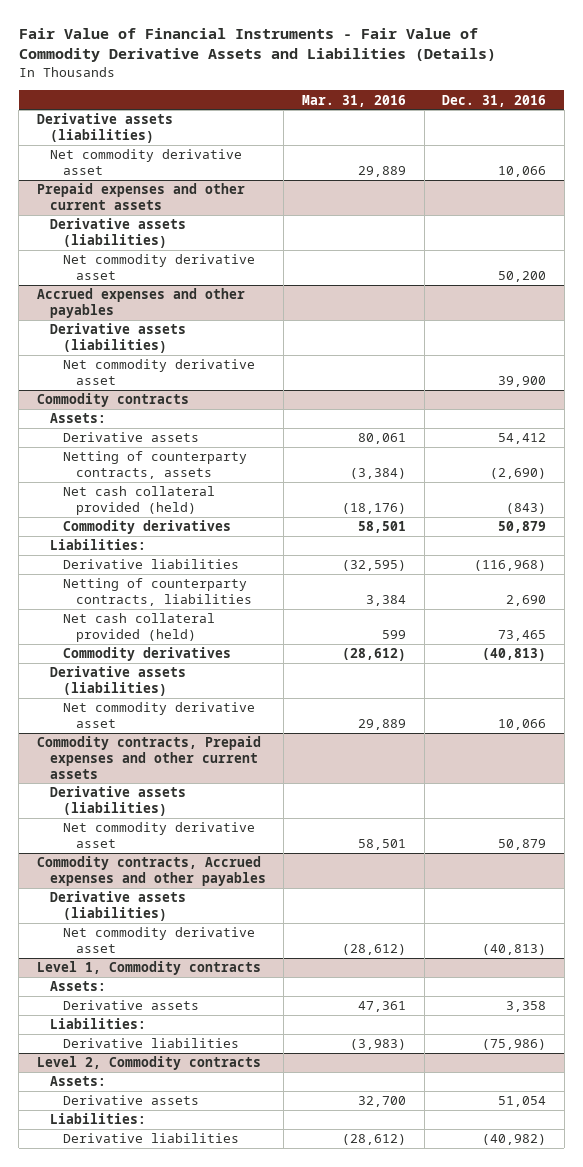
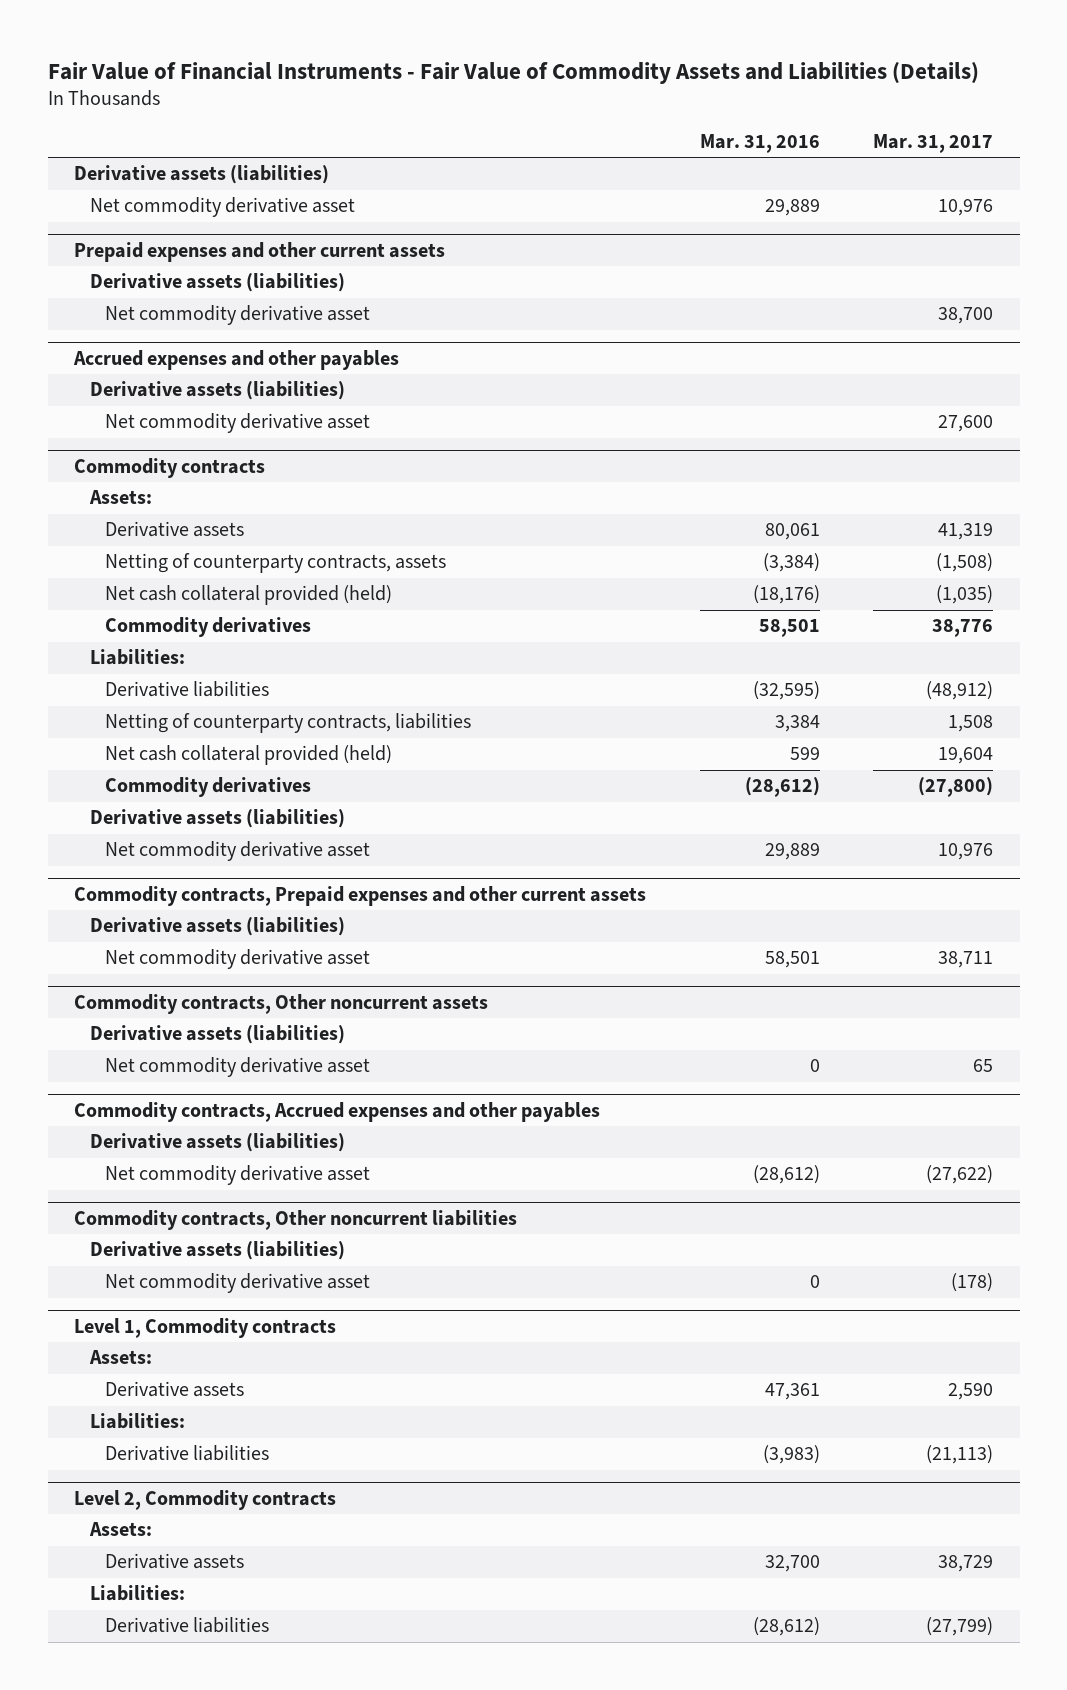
- Fair Value of Financial Instruments - Fair Value of Commodity Derivative Assets and Liabilities (Details)
+ Fair Value of Financial Instruments - Fair Value of Commodity Assets and Liabilities (Details)
- | Mar. 31, 2016 | Dec. 31, 2016
+ | Mar. 31, 2016 | Mar. 31, 2017
+ Commodity contracts, Other noncurrent assets
+ Derivative assets (liabilities)
+ Net commodity derivative asset | 0 | 65
+ Commodity contracts, Other noncurrent liabilities
+ Derivative assets (liabilities)
+ Net commodity derivative asset | 0 | (178)

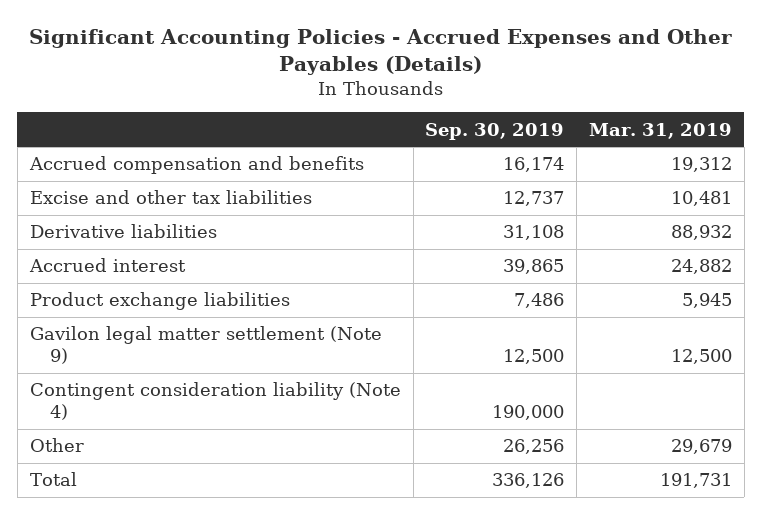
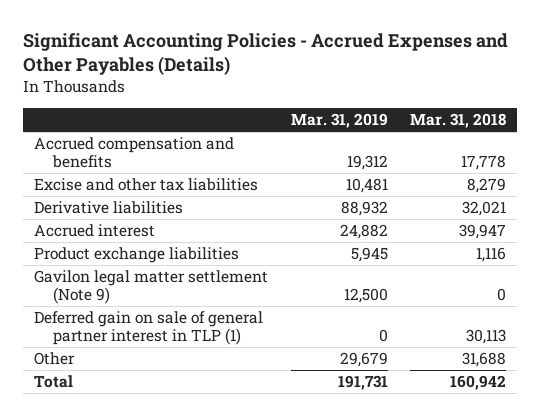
- | Sep. 30, 2019 | Mar. 31, 2019
+ | Mar. 31, 2019 | Mar. 31, 2018
- Contingent consideration liability (Note 4) | 190,000 |
+ Deferred gain on sale of general partner interest in TLP (1) | 0 | 30,113

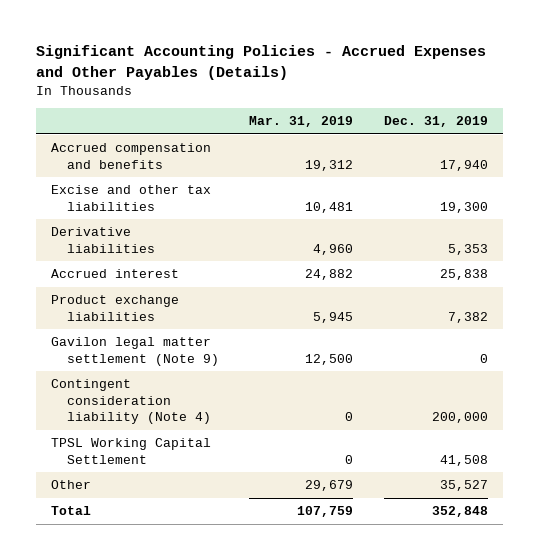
- | Mar. 31, 2019 | Mar. 31, 2018
+ | Mar. 31, 2019 | Dec. 31, 2019
- Derivative liabilities | 88,932 | 32,021
+ Derivative liabilities | 4,960 | 5,353
- Deferred gain on sale of general partner interest in TLP (1) | 0 | 30,113
+ Contingent consideration liability (Note 4) | 0 | 200,000
+ TPSL Working Capital Settlement | 0 | 41,508
- Total | 191,731 | 160,942
+ Total | 107,759 | 352,848

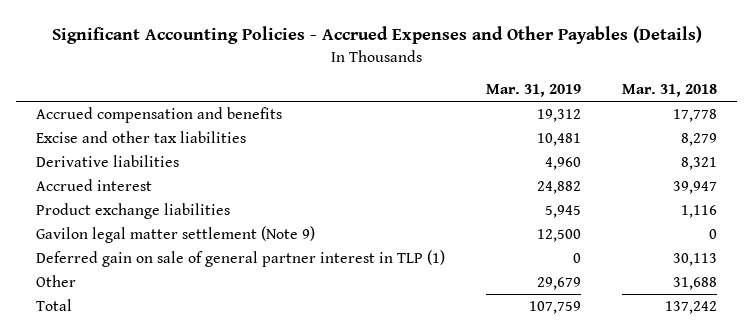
- | Mar. 31, 2019 | Dec. 31, 2019
+ | Mar. 31, 2019 | Mar. 31, 2018
- Contingent consideration liability (Note 4) | 0 | 200,000
- TPSL Working Capital Settlement | 0 | 41,508
+ Deferred gain on sale of general partner interest in TLP (1) | 0 | 30,113

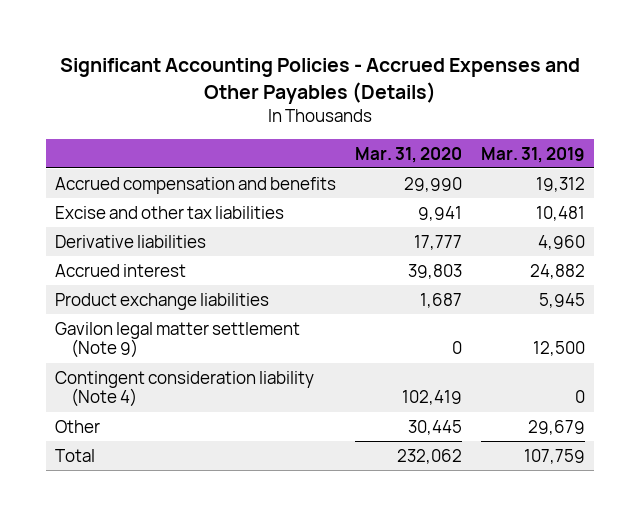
- | Mar. 31, 2019 | Mar. 31, 2018
+ | Mar. 31, 2020 | Mar. 31, 2019
- Deferred gain on sale of general partner interest in TLP (1) | 0 | 30,113
+ Contingent consideration liability (Note 4) | 102,419 | 0

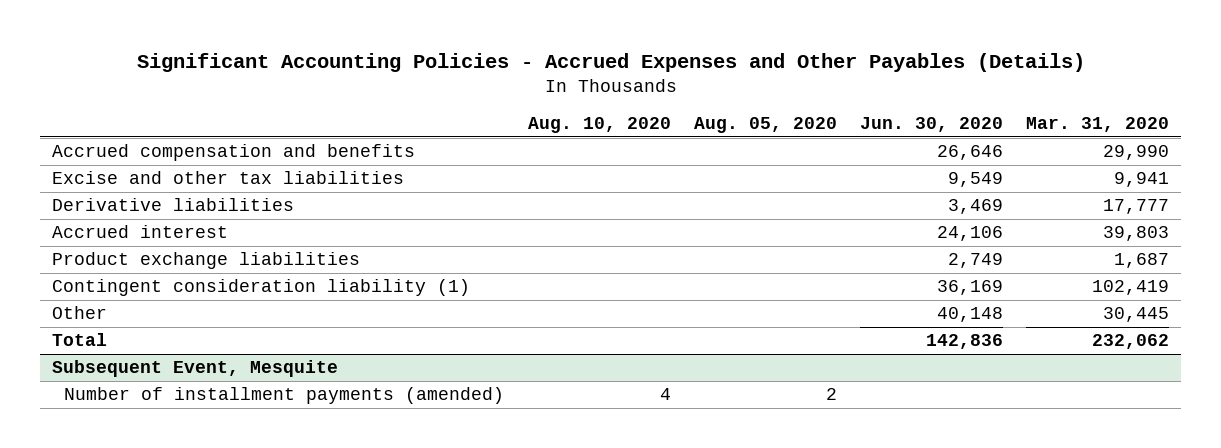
- | Mar. 31, 2020 | Mar. 31, 2019
+ | Aug. 10, 2020 | Aug. 05, 2020 | Jun. 30, 2020 | Mar. 31, 2020
- Gavilon legal matter settlement (Note 9) | 0 | 12,500
- Contingent consideration liability (Note 4) | 102,419 | 0
+ Contingent consideration liability (1) | | | 36,169 | 102,419
+ Subsequent Event, Mesquite
+ Number of installment payments (amended) | 4 | 2 | |

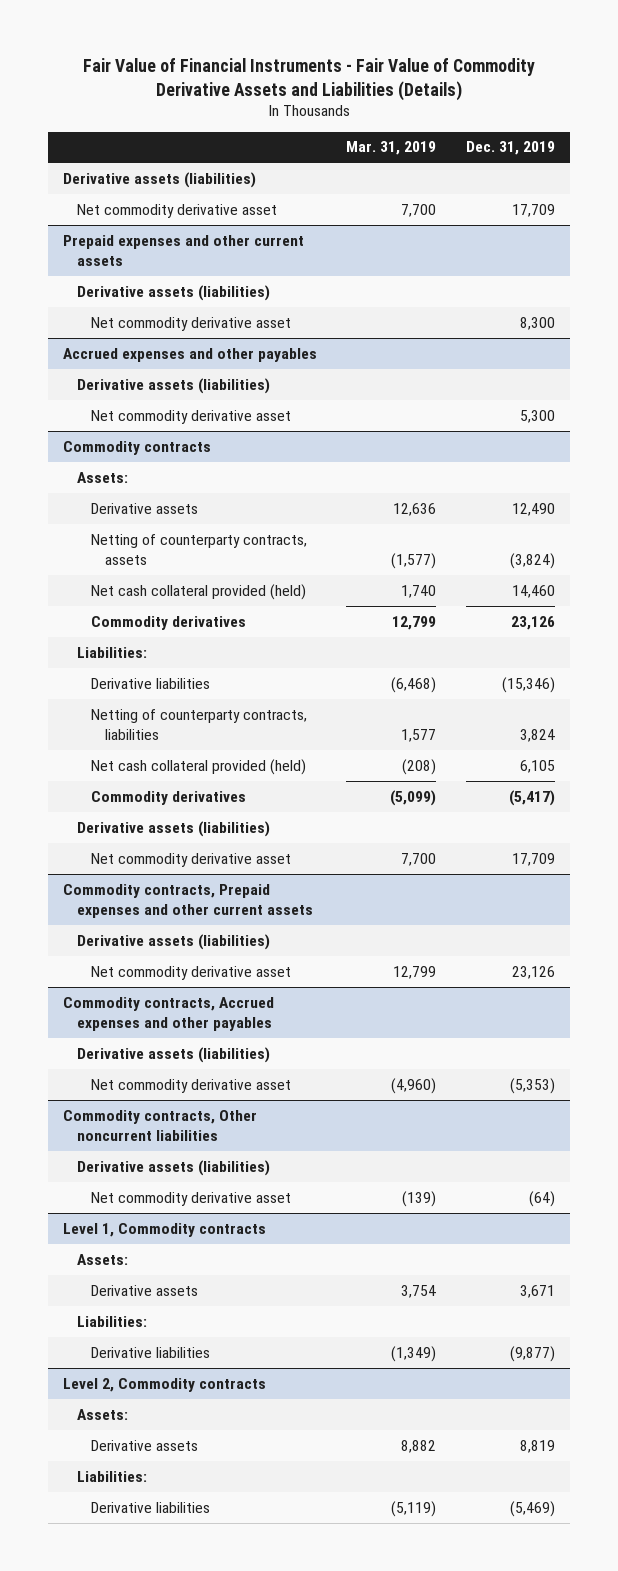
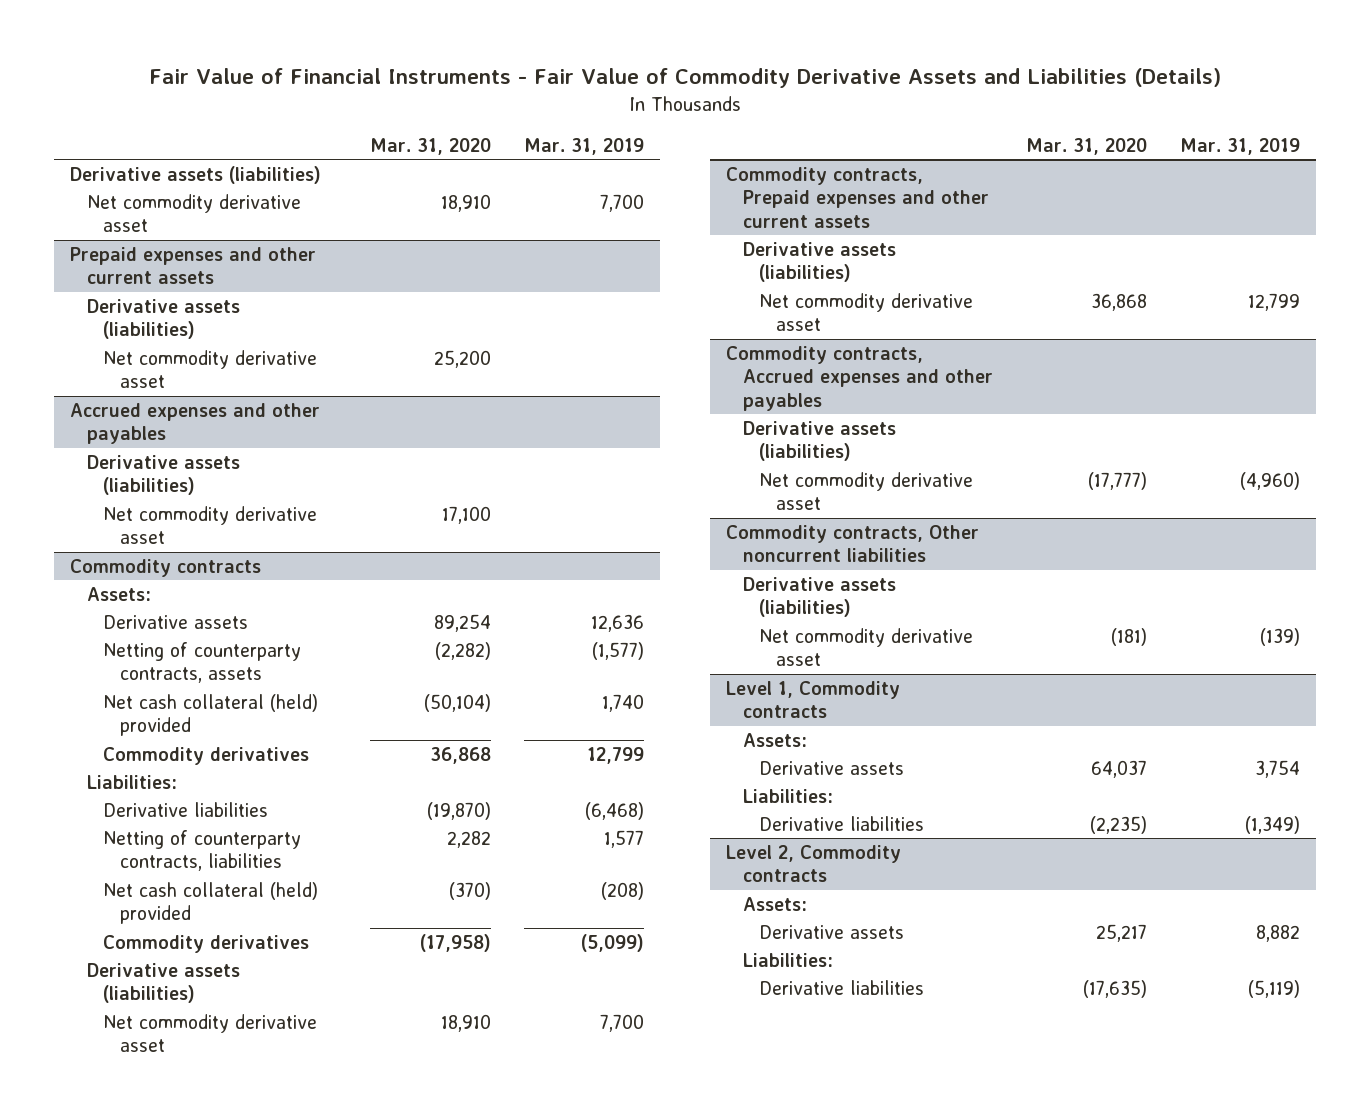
- | Mar. 31, 2019 | Dec. 31, 2019
+ | Mar. 31, 2020 | Mar. 31, 2019
@ Commodity contracts
- Net cash collateral provided (held) | 1,740 | 14,460
+ Net cash collateral (held) provided | (50,104) | 1,740
- Net cash collateral provided (held) | (208) | 6,105
+ Net cash collateral (held) provided | (370) | (208)

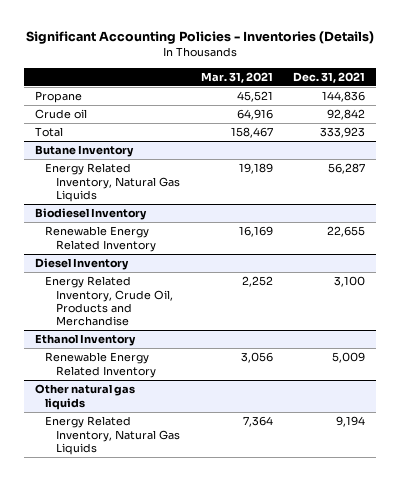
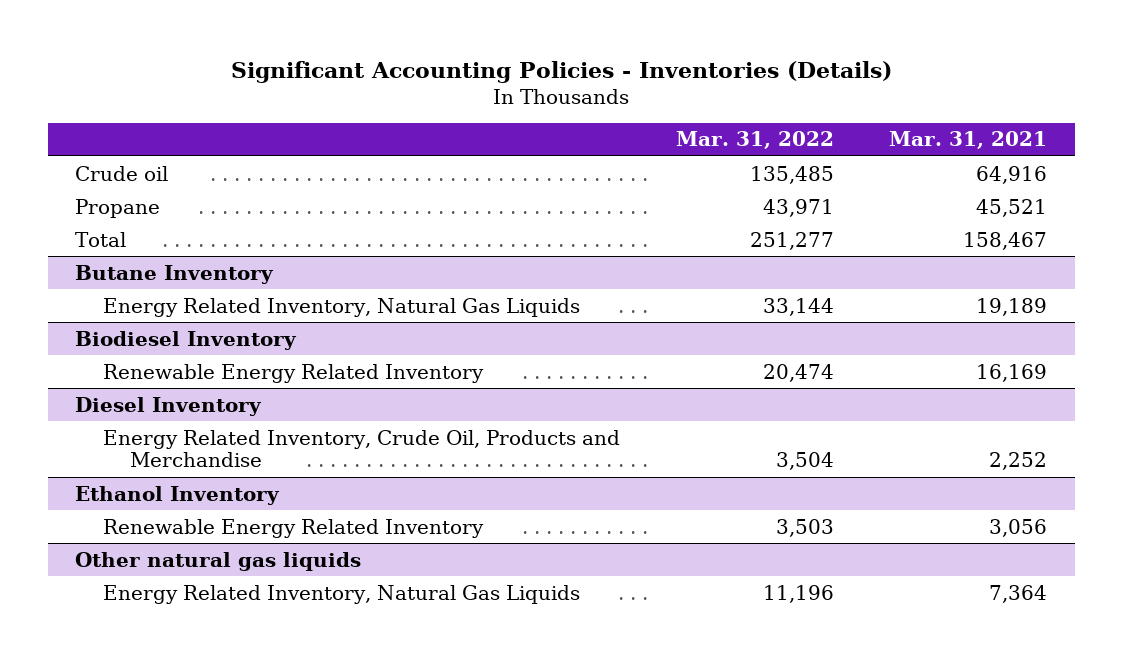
- | Mar. 31, 2021 | Dec. 31, 2021
+ | Mar. 31, 2022 | Mar. 31, 2021
moved down: Propane | 43,971 | 45,521

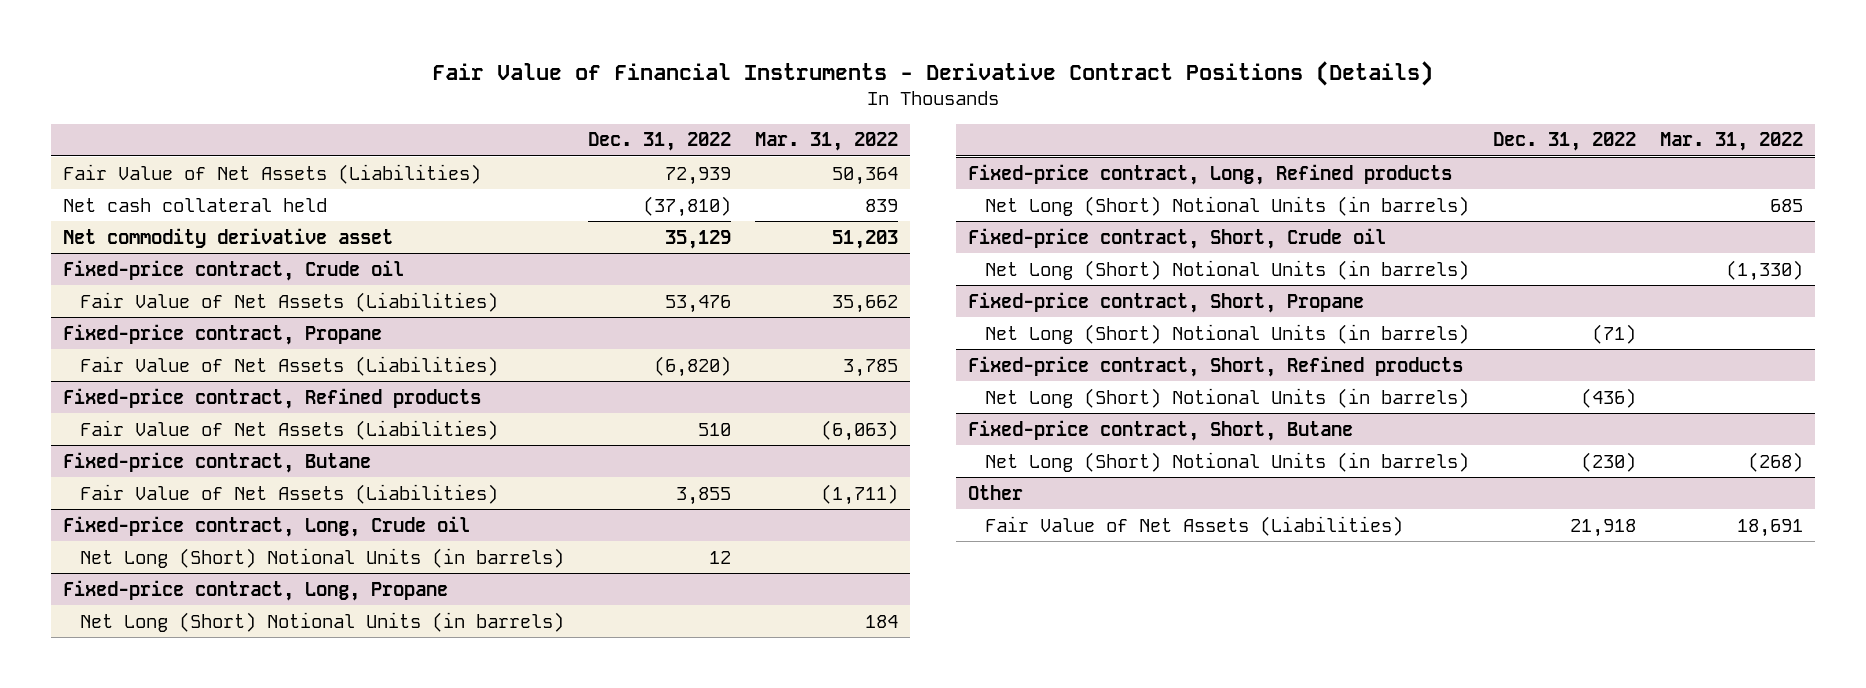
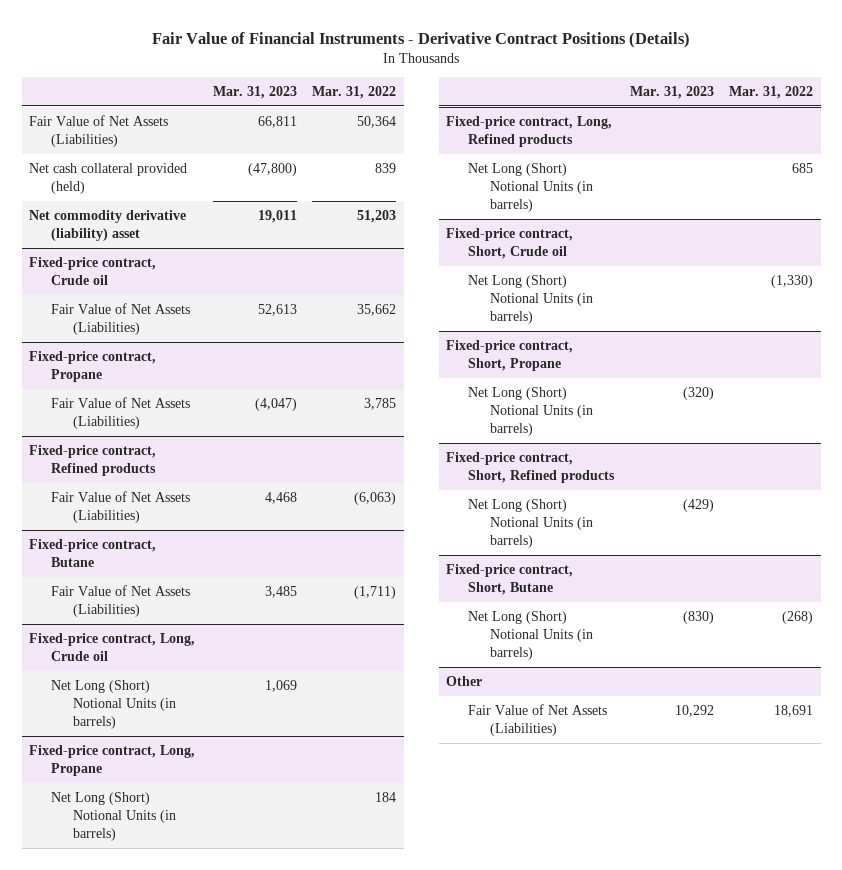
- | Dec. 31, 2022 | Mar. 31, 2022
+ | Mar. 31, 2023 | Mar. 31, 2022
- Net cash collateral held | (37,810) | 839
- Net commodity derivative asset | 35,129 | 51,203
+ Net cash collateral provided (held) | (47,800) | 839
+ Net commodity derivative (liability) asset | 19,011 | 51,203

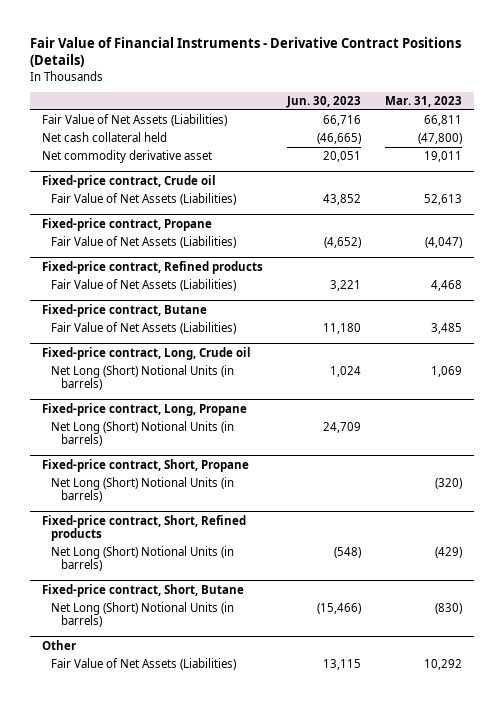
- | Mar. 31, 2023 | Mar. 31, 2022
+ | Jun. 30, 2023 | Mar. 31, 2023
- Net cash collateral provided (held) | (47,800) | 839
- Net commodity derivative (liability) asset | 19,011 | 51,203
+ Net cash collateral held | (46,665) | (47,800)
+ Net commodity derivative asset | 20,051 | 19,011
- Fixed-price contract, Long, Refined products
- Net Long (Short) Notional Units (in barrels) | | 685
- Fixed-price contract, Short, Crude oil
- Net Long (Short) Notional Units (in barrels) | | (1,330)

